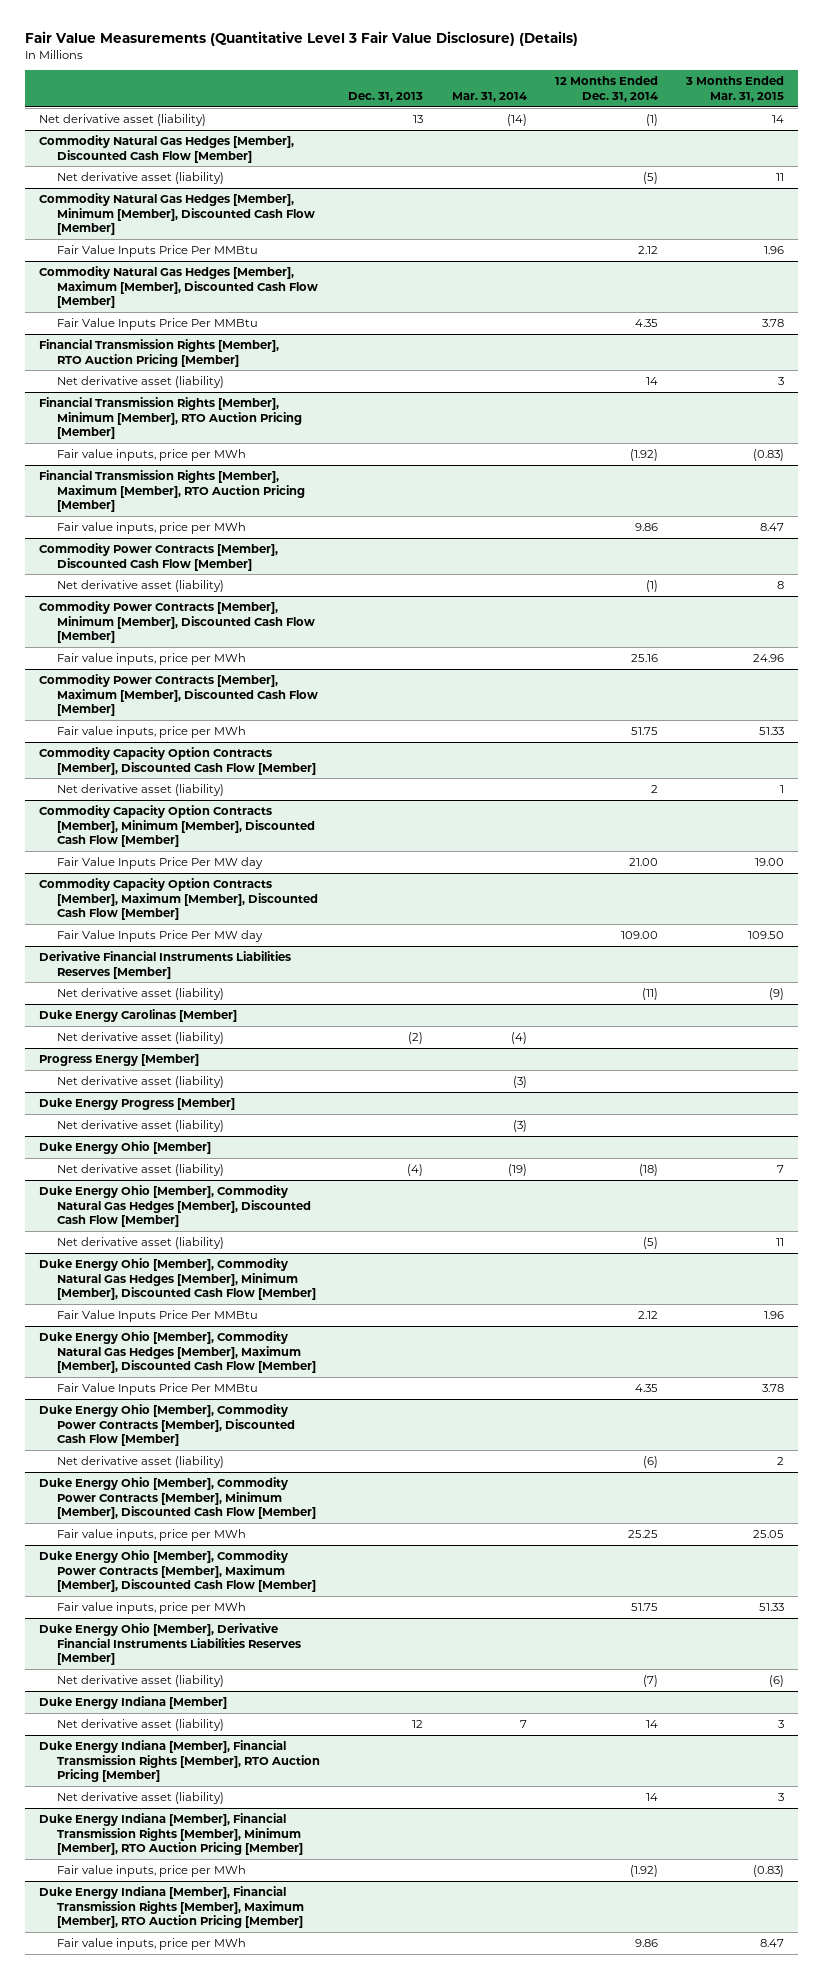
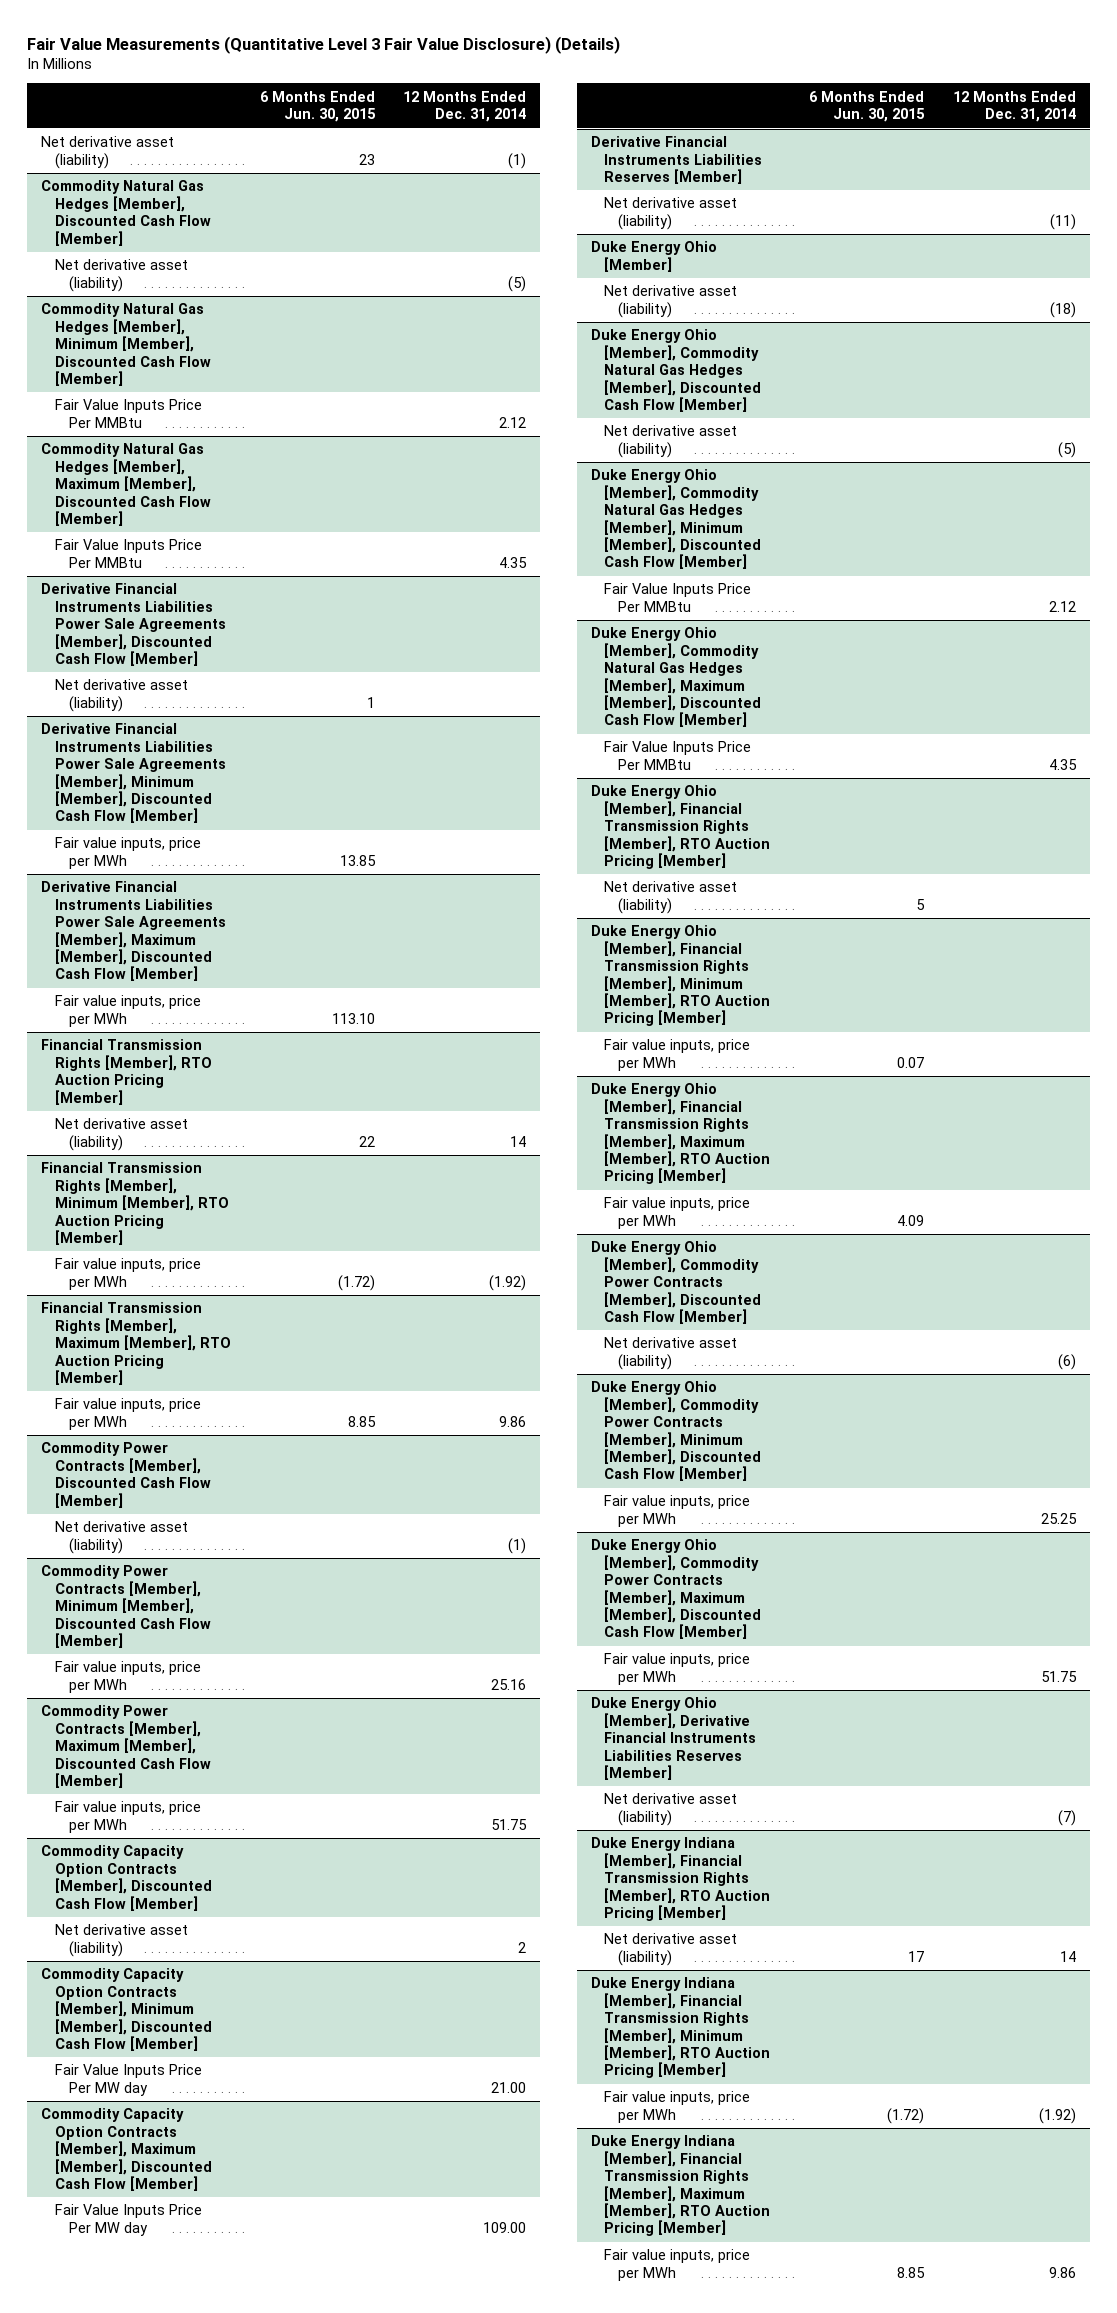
- | Dec. 31, 2013 | Mar. 31, 2014 | 12 Months Ended Dec. 31, 2014 | 3 Months Ended Mar. 31, 2015
+ | 6 Months Ended Jun. 30, 2015 | 12 Months Ended Dec. 31, 2014
+ Derivative Financial Instruments Liabilities Power Sale Agreements [Member], Discounted Cash Flow [Member]
+ Net derivative asset (liability) | 1 |
+ Derivative Financial Instruments Liabilities Power Sale Agreements [Member], Minimum [Member], Discounted Cash Flow [Member]
+ Fair value inputs, price per MWh | 13.85 |
+ Derivative Financial Instruments Liabilities Power Sale Agreements [Member], Maximum [Member], Discounted Cash Flow [Member]
+ Fair value inputs, price per MWh | 113.10 |
- Duke Energy Carolinas [Member]
- Net derivative asset (liability) | (2) | (4) | |
- Progress Energy [Member]
- Net derivative asset (liability) | | (3) | |
- Duke Energy Progress [Member]
- Net derivative asset (liability) | | (3) | |
+ Duke Energy Ohio [Member], Financial Transmission Rights [Member], RTO Auction Pricing [Member]
+ Net derivative asset (liability) | 5 |
+ Duke Energy Ohio [Member], Financial Transmission Rights [Member], Minimum [Member], RTO Auction Pricing [Member]
+ Fair value inputs, price per MWh | 0.07 |
+ Duke Energy Ohio [Member], Financial Transmission Rights [Member], Maximum [Member], RTO Auction Pricing [Member]
+ Fair value inputs, price per MWh | 4.09 |
- Duke Energy Indiana [Member]
- Net derivative asset (liability) | 12 | 7 | 14 | 3

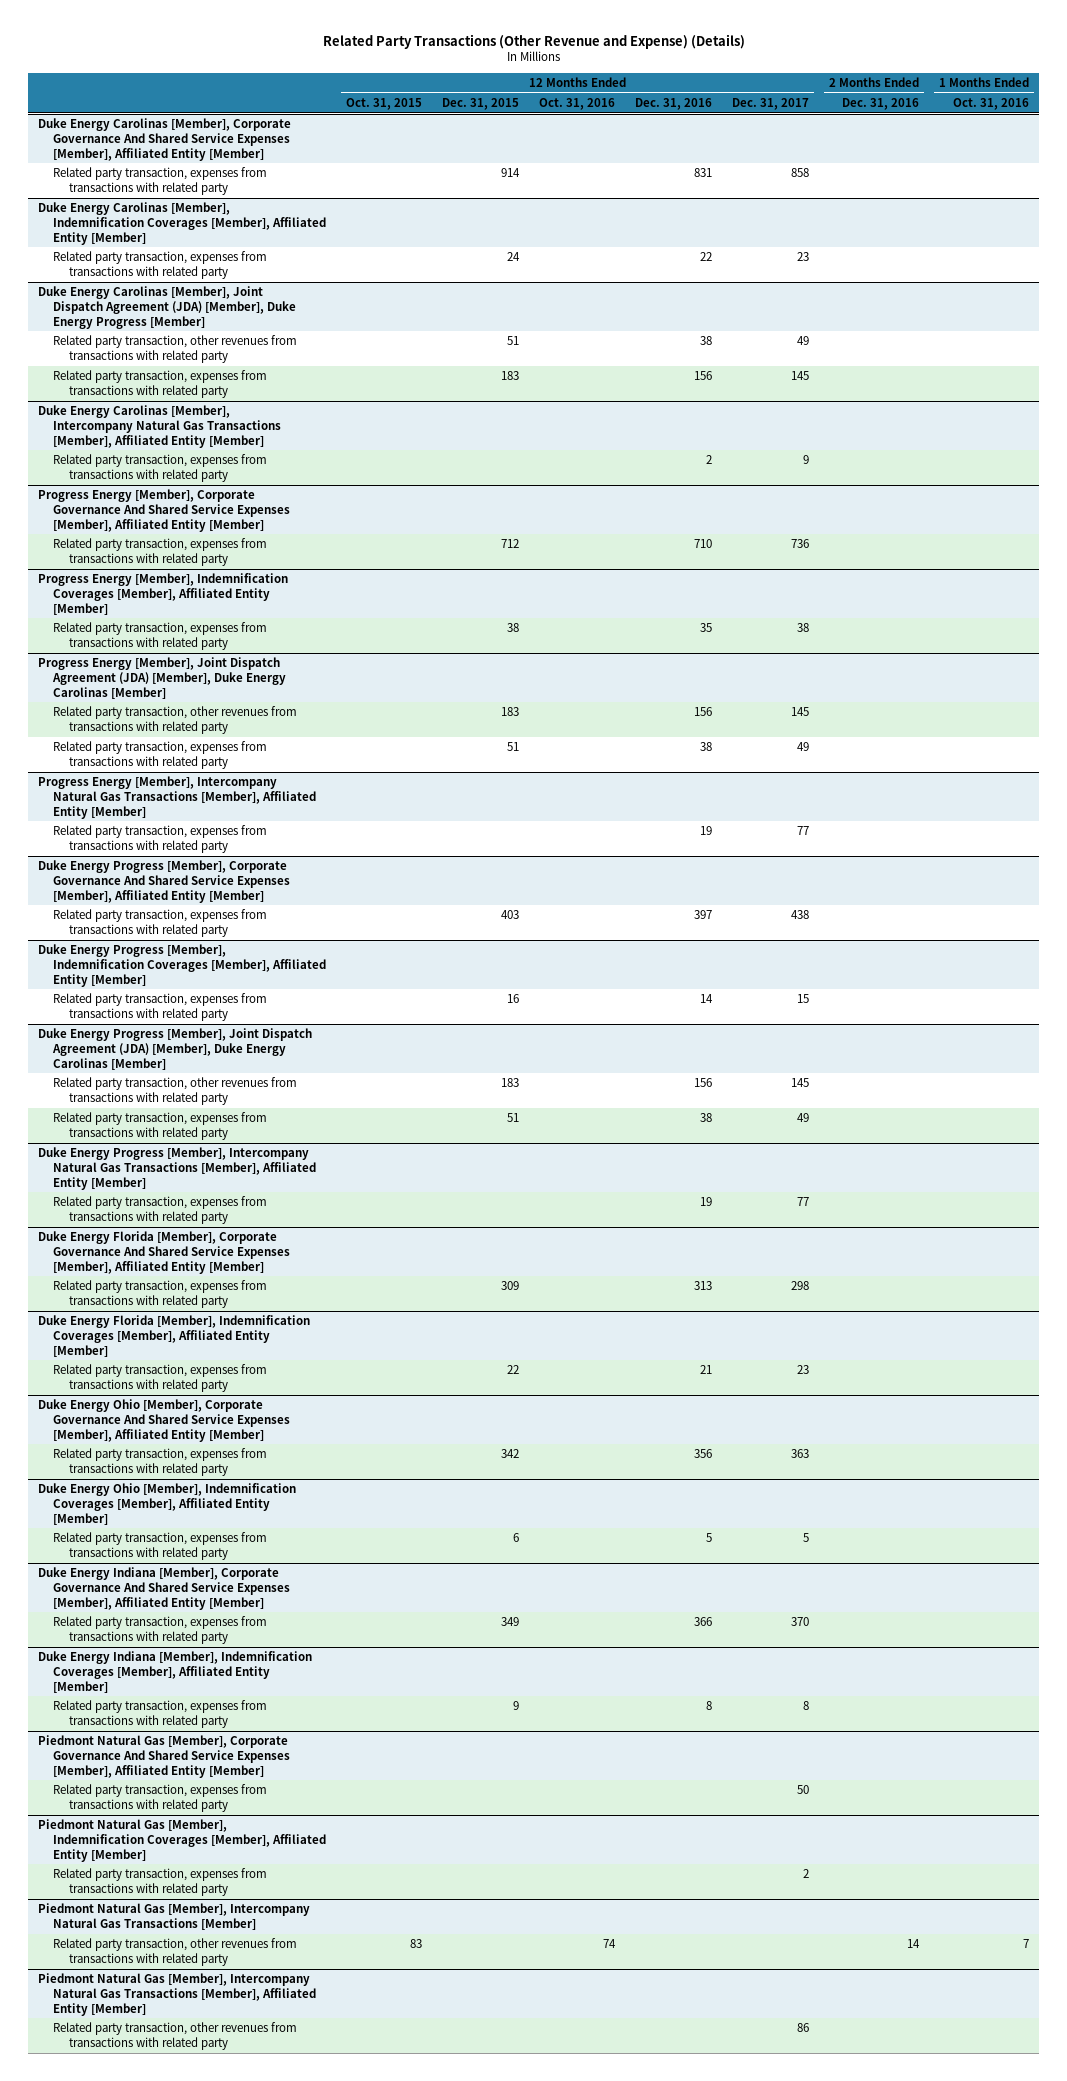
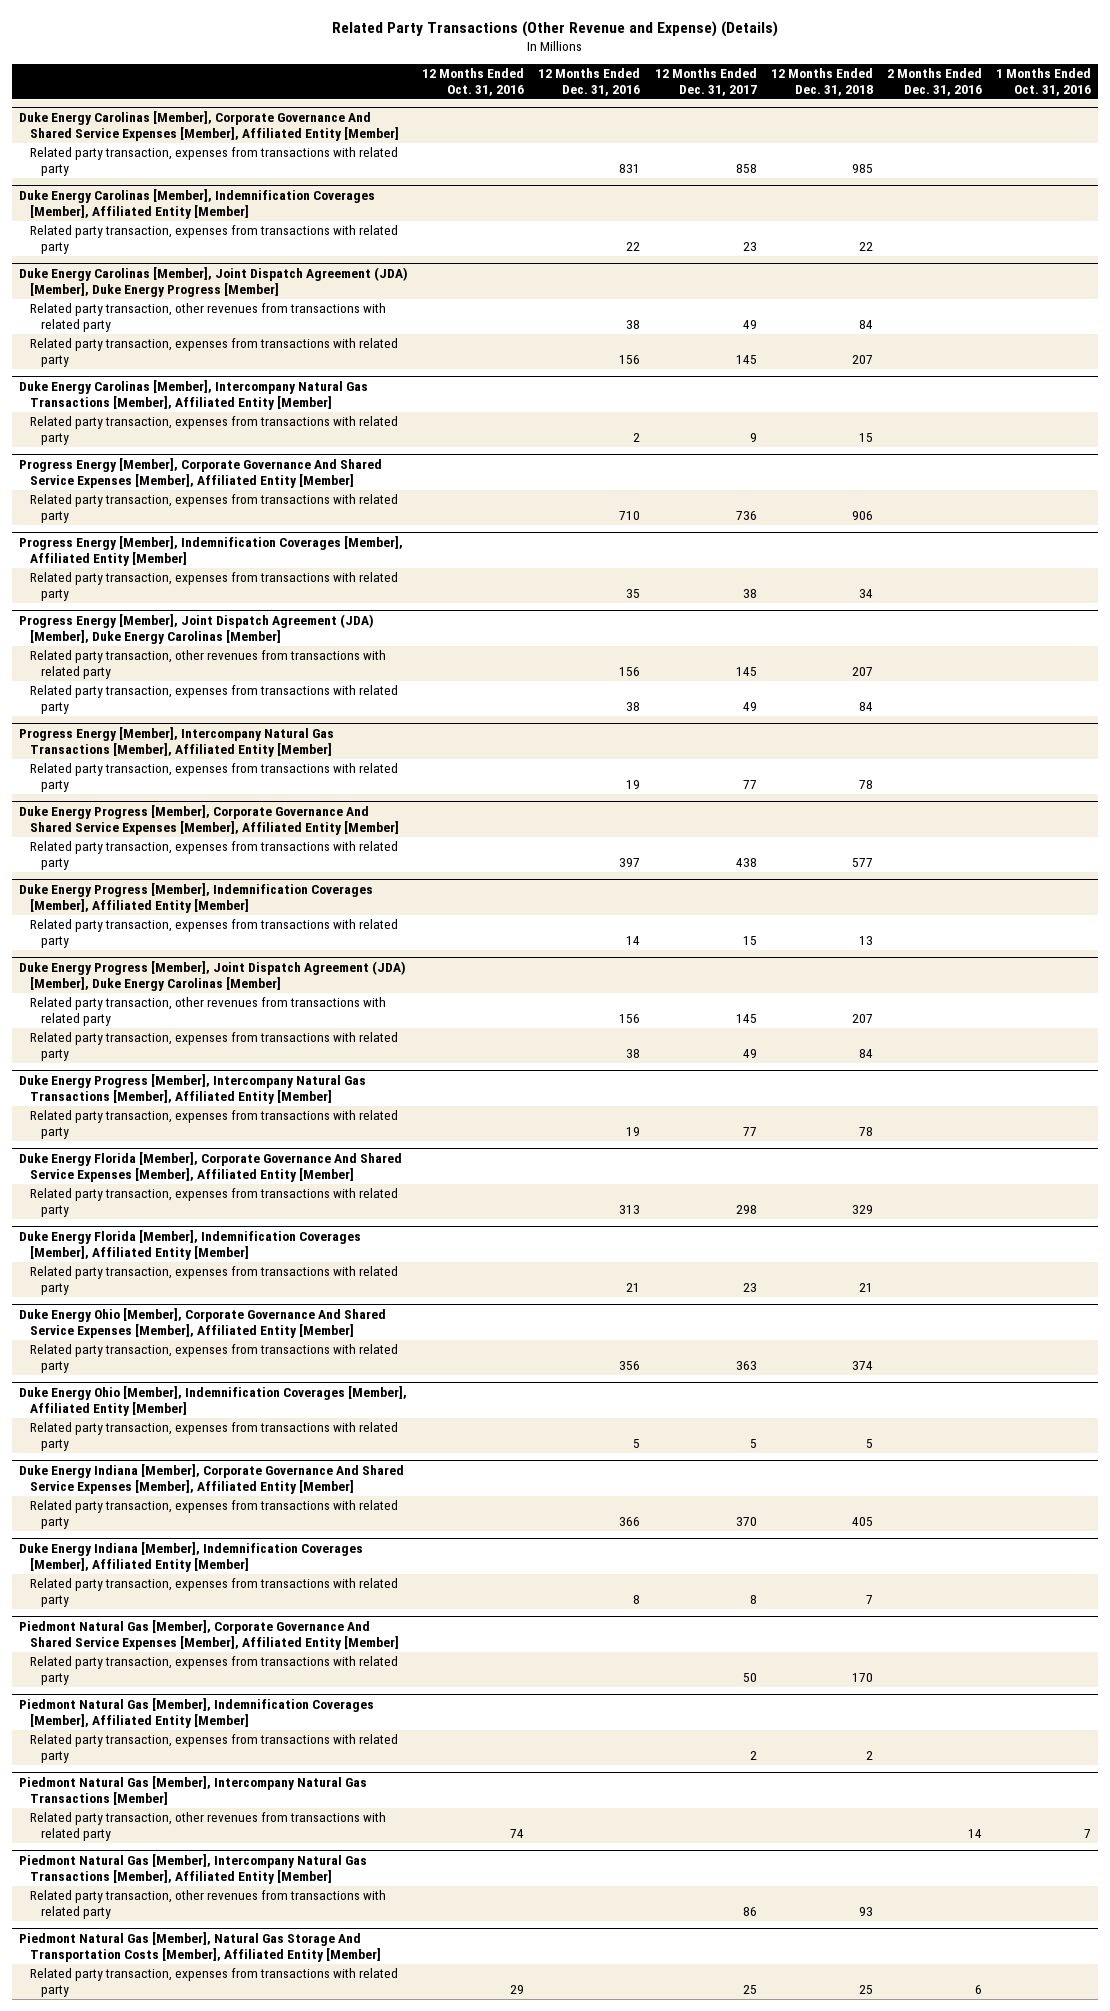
- | 12 Months Ended Oct. 31, 2015 | 12 Months Ended Dec. 31, 2015 | 12 Months Ended Oct. 31, 2016 | 12 Months Ended Dec. 31, 2016 | 12 Months Ended Dec. 31, 2017 | 2 Months Ended Dec. 31, 2016 | 1 Months Ended Oct. 31, 2016
+ | 12 Months Ended Oct. 31, 2016 | 12 Months Ended Dec. 31, 2016 | 12 Months Ended Dec. 31, 2017 | 12 Months Ended Dec. 31, 2018 | 2 Months Ended Dec. 31, 2016 | 1 Months Ended Oct. 31, 2016
+ Piedmont Natural Gas [Member], Natural Gas Storage And Transportation Costs [Member], Affiliated Entity [Member]
+ Related party transaction, expenses from transactions with related party | 29 | | 25 | 25 | 6 |

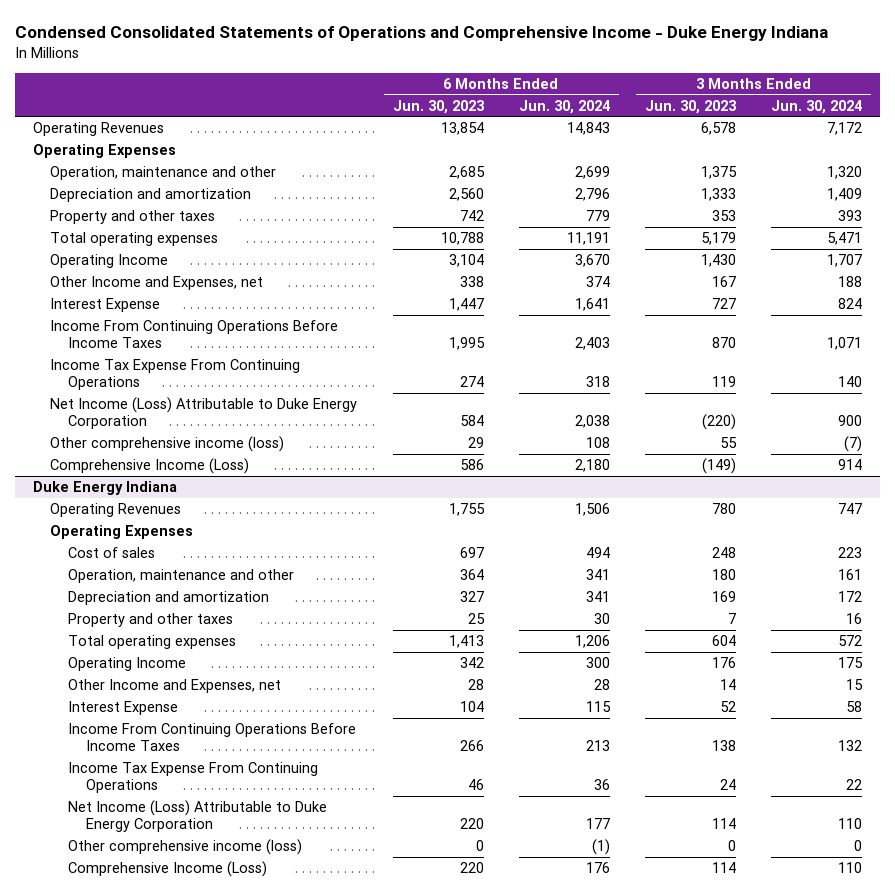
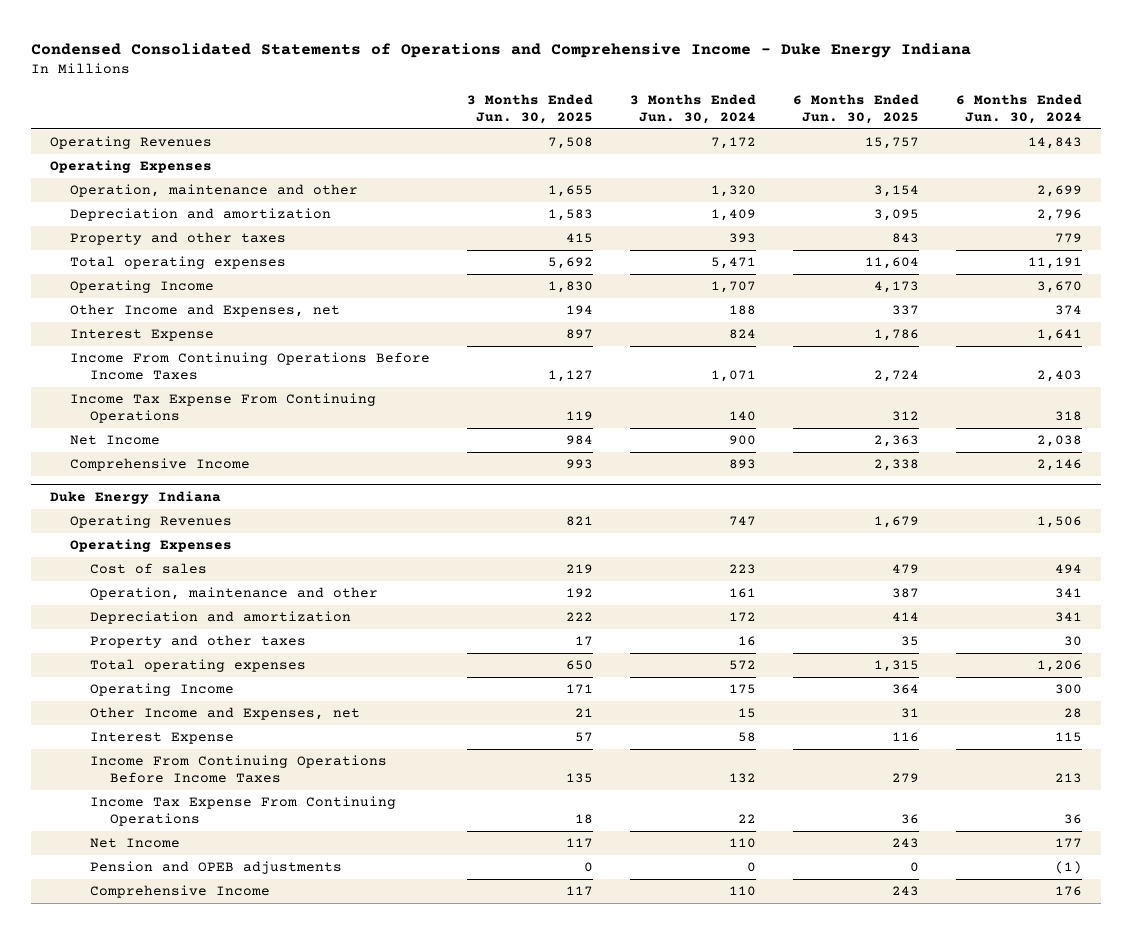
- | 6 Months Ended Jun. 30, 2023 | 6 Months Ended Jun. 30, 2024 | 3 Months Ended Jun. 30, 2023 | 3 Months Ended Jun. 30, 2024
+ | 3 Months Ended Jun. 30, 2025 | 3 Months Ended Jun. 30, 2024 | 6 Months Ended Jun. 30, 2025 | 6 Months Ended Jun. 30, 2024
- Net Income (Loss) Attributable to Duke Energy Corporation | 584 | 2,038 | (220) | 900
- Other comprehensive income (loss) | 29 | 108 | 55 | (7)
- Comprehensive Income (Loss) | 586 | 2,180 | (149) | 914
+ Net Income | 984 | 900 | 2,363 | 2,038
+ Comprehensive Income | 993 | 893 | 2,338 | 2,146
@ Duke Energy Indiana
- Net Income (Loss) Attributable to Duke Energy Corporation | 220 | 177 | 114 | 110
- Other comprehensive income (loss) | 0 | (1) | 0 | 0
- Comprehensive Income (Loss) | 220 | 176 | 114 | 110
+ Net Income | 117 | 110 | 243 | 177
+ Pension and OPEB adjustments | 0 | 0 | 0 | (1)
+ Comprehensive Income | 117 | 110 | 243 | 176

